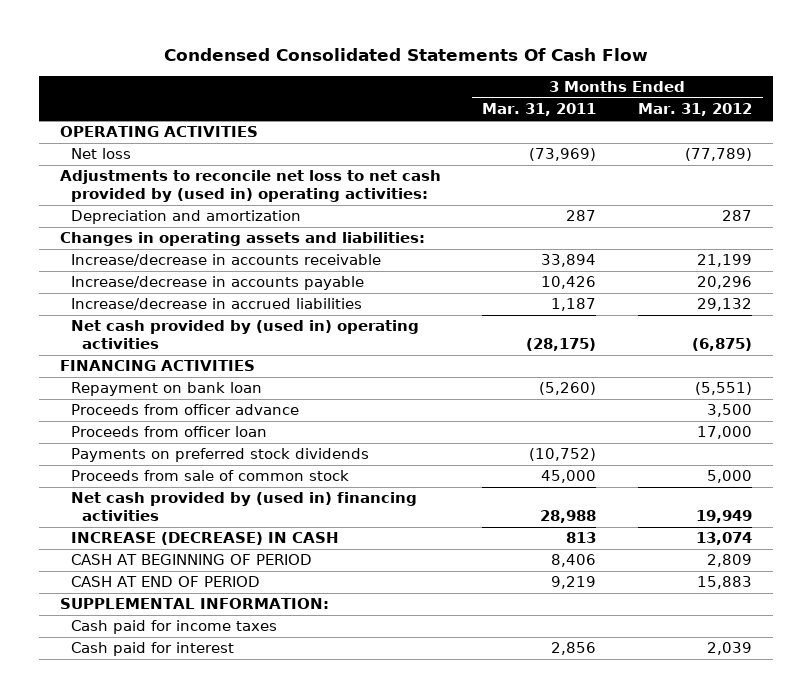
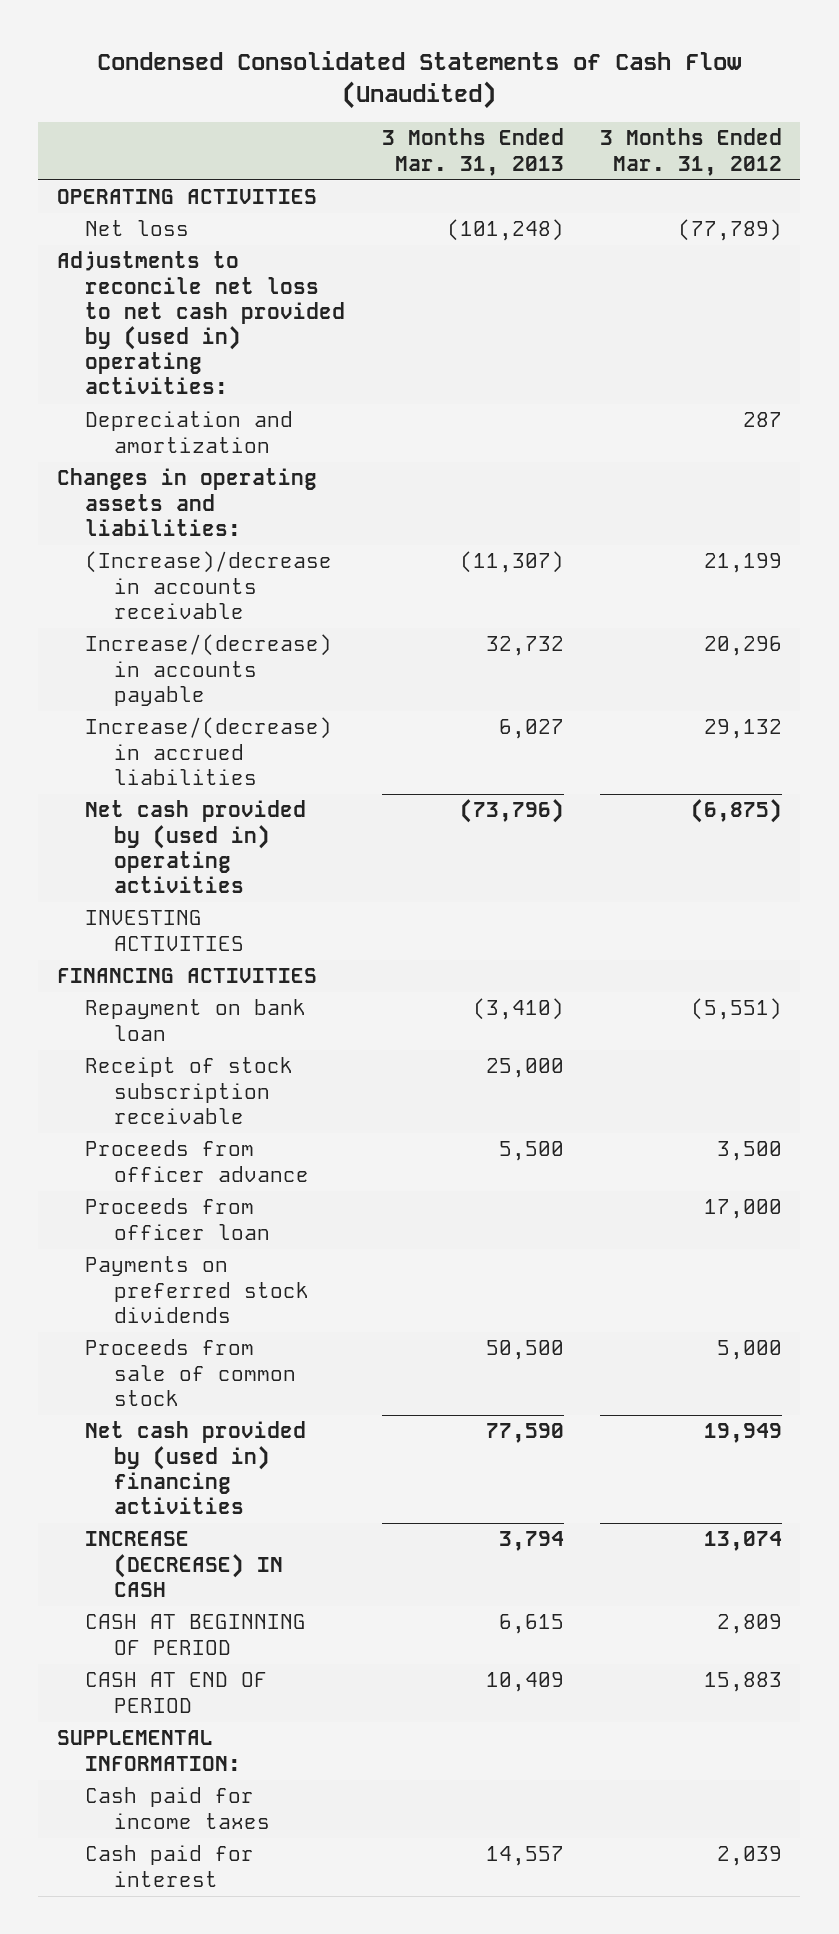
- Condensed Consolidated Statements Of Cash Flow
+ Condensed Consolidated Statements of Cash Flow (Unaudited)
- | 3 Months Ended Mar. 31, 2011 | 3 Months Ended Mar. 31, 2012
+ | 3 Months Ended Mar. 31, 2013 | 3 Months Ended Mar. 31, 2012
- Increase/decrease in accounts receivable | 33,894 | 21,199
- Increase/decrease in accounts payable | 10,426 | 20,296
- Increase/decrease in accrued liabilities | 1,187 | 29,132
+ (Increase)/decrease in accounts receivable | (11,307) | 21,199
+ Increase/(decrease) in accounts payable | 32,732 | 20,296
+ Increase/(decrease) in accrued liabilities | 6,027 | 29,132
+ INVESTING ACTIVITIES
+ Receipt of stock subscription receivable | 25,000 |

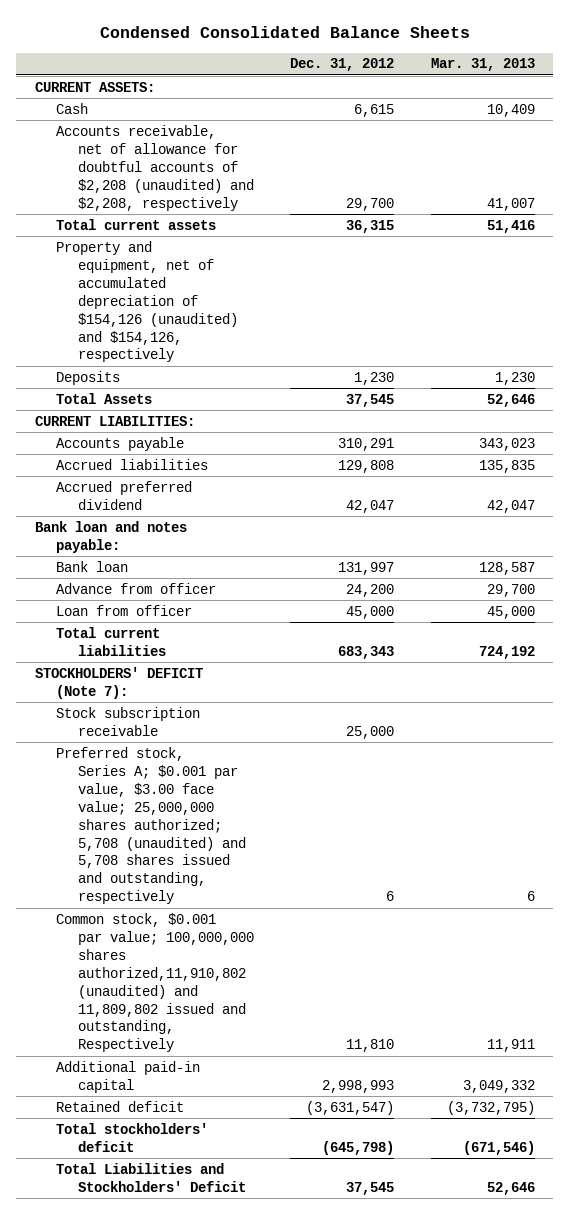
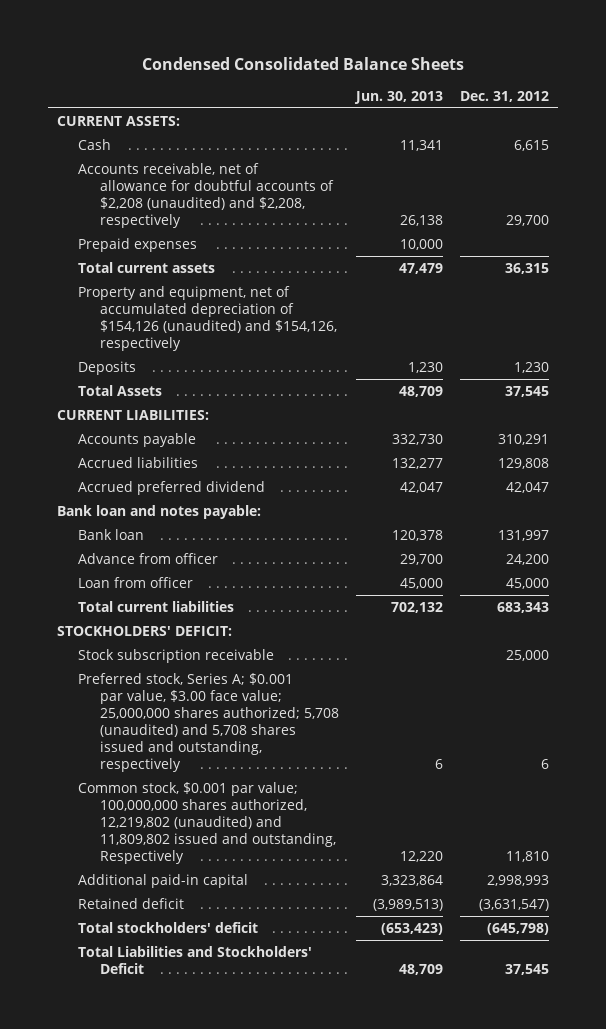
- | Dec. 31, 2012 | Mar. 31, 2013
+ | Jun. 30, 2013 | Dec. 31, 2012
+ Prepaid expenses | 10,000 |
- STOCKHOLDERS' DEFICIT (Note 7):
+ STOCKHOLDERS' DEFICIT:
- Common stock, $0.001 par value; 100,000,000 shares authorized,11,910,802 (unaudited) and 11,809,802 issued and outstanding, Respectively | 11,810 | 11,911
+ Common stock, $0.001 par value; 100,000,000 shares authorized, 12,219,802 (unaudited) and 11,809,802 issued and outstanding, Respectively | 12,220 | 11,810

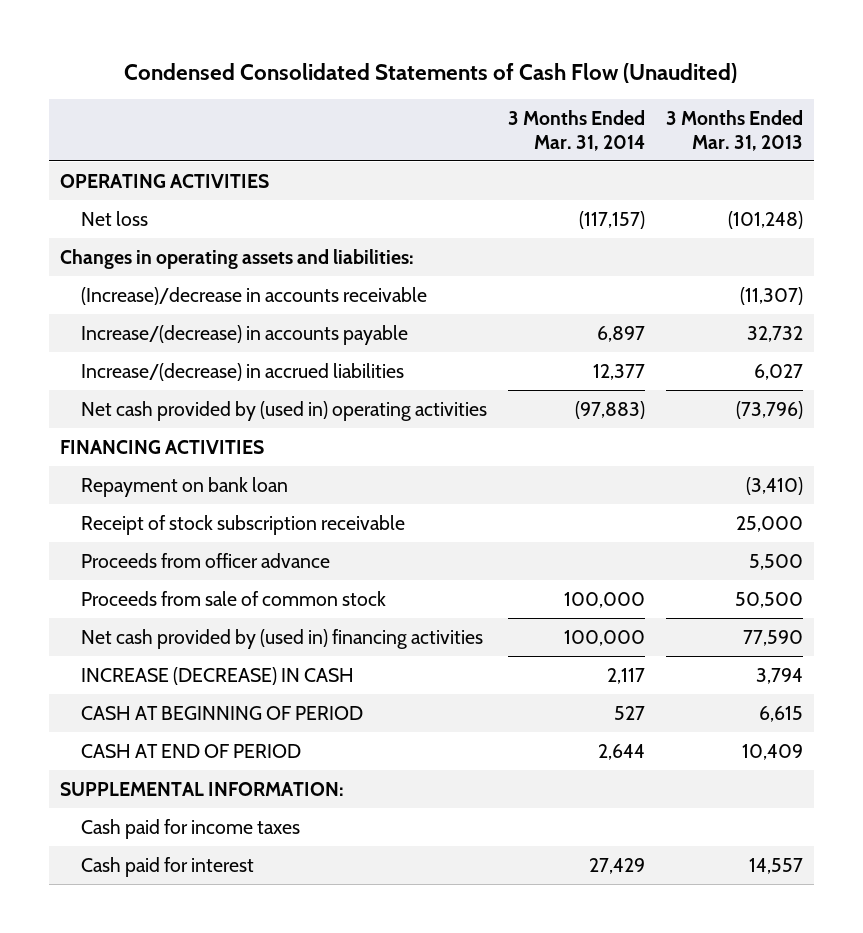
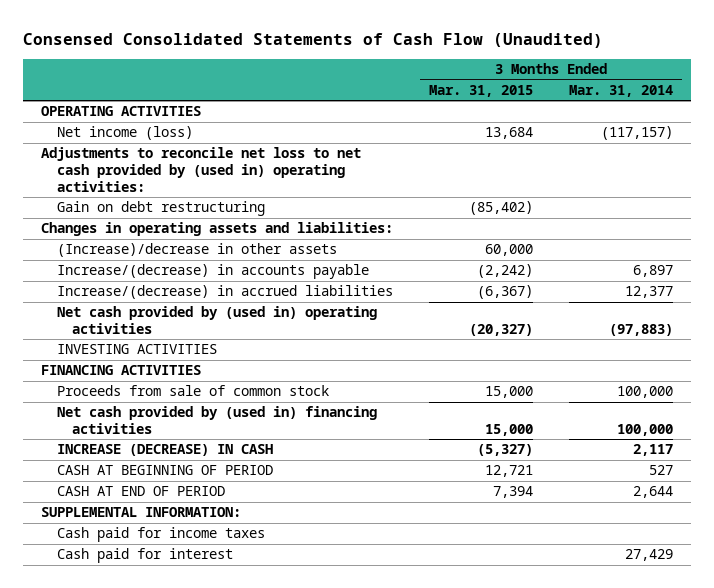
- Condensed Consolidated Statements of Cash Flow (Unaudited)
+ Consensed Consolidated Statements of Cash Flow (Unaudited)
- | 3 Months Ended Mar. 31, 2014 | 3 Months Ended Mar. 31, 2013
+ | 3 Months Ended Mar. 31, 2015 | 3 Months Ended Mar. 31, 2014
- Net loss | (117,157) | (101,248)
+ Net income (loss) | 13,684 | (117,157)
+ Adjustments to reconcile net loss to net cash provided by (used in) operating activities:
+ Gain on debt restructuring | (85,402) |
- (Increase)/decrease in accounts receivable | | (11,307)
+ (Increase)/decrease in other assets | 60,000 |
+ INVESTING ACTIVITIES
- Repayment on bank loan | | (3,410)
- Receipt of stock subscription receivable | | 25,000
- Proceeds from officer advance | | 5,500

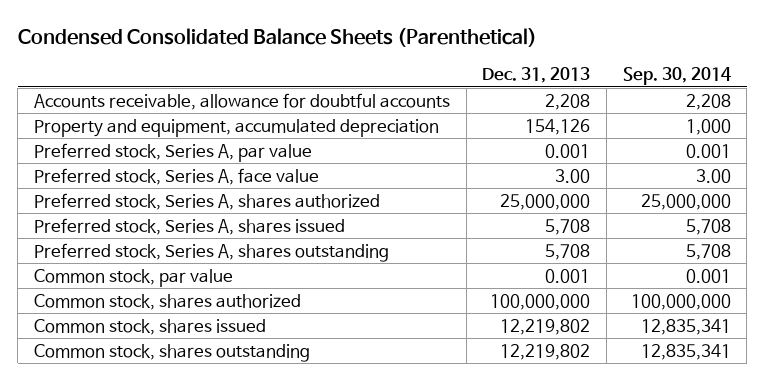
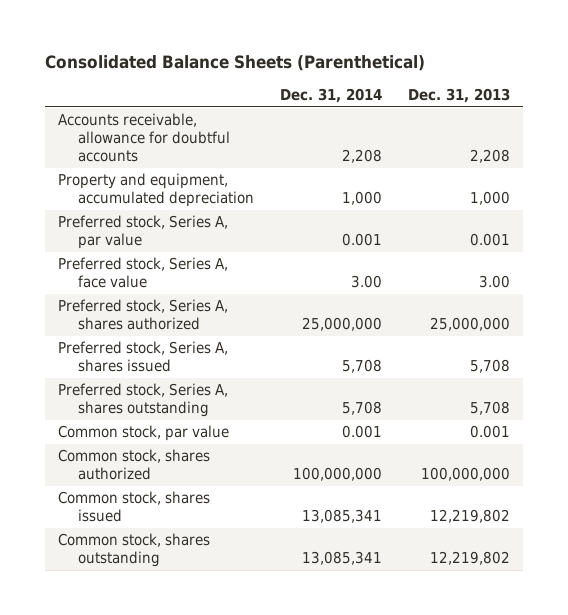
- Condensed Consolidated Balance Sheets (Parenthetical)
+ Consolidated Balance Sheets (Parenthetical)
- | Dec. 31, 2013 | Sep. 30, 2014
+ | Dec. 31, 2014 | Dec. 31, 2013
- Property and equipment, accumulated depreciation | 154,126 | 1,000
+ Property and equipment, accumulated depreciation | 1,000 | 1,000

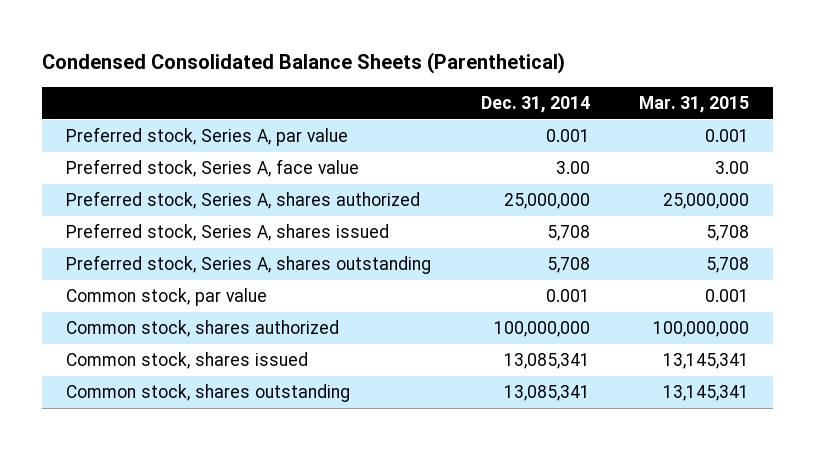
- Consolidated Balance Sheets (Parenthetical)
+ Condensed Consolidated Balance Sheets (Parenthetical)
- | Dec. 31, 2014 | Dec. 31, 2013
+ | Dec. 31, 2014 | Mar. 31, 2015
- Accounts receivable, allowance for doubtful accounts | 2,208 | 2,208
- Property and equipment, accumulated depreciation | 1,000 | 1,000

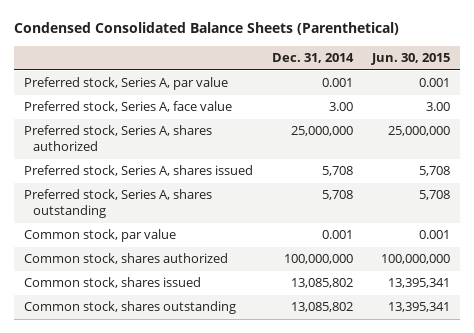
- | Dec. 31, 2014 | Mar. 31, 2015
+ | Dec. 31, 2014 | Jun. 30, 2015
- Common stock, shares issued | 13,085,341 | 13,145,341
- Common stock, shares outstanding | 13,085,341 | 13,145,341
+ Common stock, shares issued | 13,085,802 | 13,395,341
+ Common stock, shares outstanding | 13,085,802 | 13,395,341

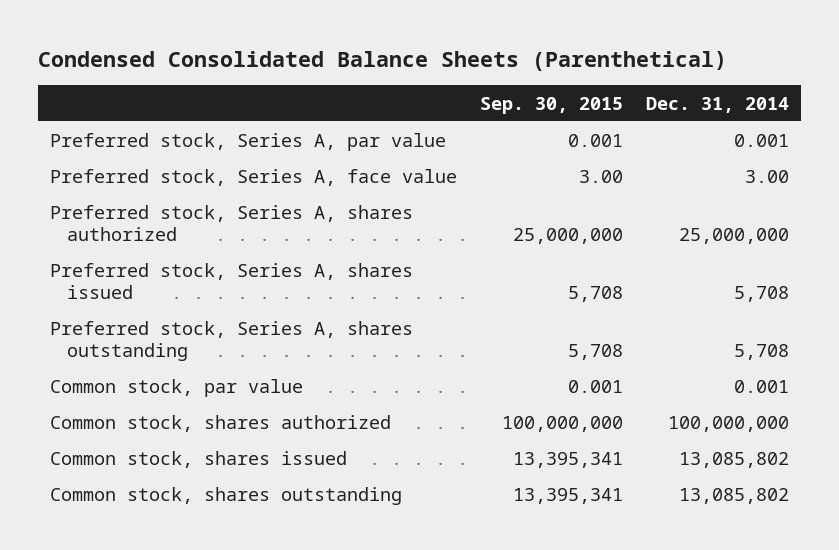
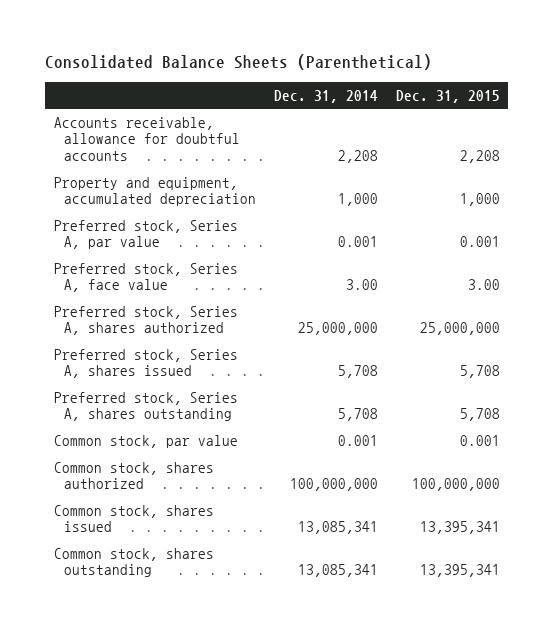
- Condensed Consolidated Balance Sheets (Parenthetical)
+ Consolidated Balance Sheets (Parenthetical)
- | Sep. 30, 2015 | Dec. 31, 2014
+ | Dec. 31, 2014 | Dec. 31, 2015
+ Accounts receivable, allowance for doubtful accounts | 2,208 | 2,208
+ Property and equipment, accumulated depreciation | 1,000 | 1,000
- Common stock, shares issued | 13,395,341 | 13,085,802
- Common stock, shares outstanding | 13,395,341 | 13,085,802
+ Common stock, shares issued | 13,085,341 | 13,395,341
+ Common stock, shares outstanding | 13,085,341 | 13,395,341

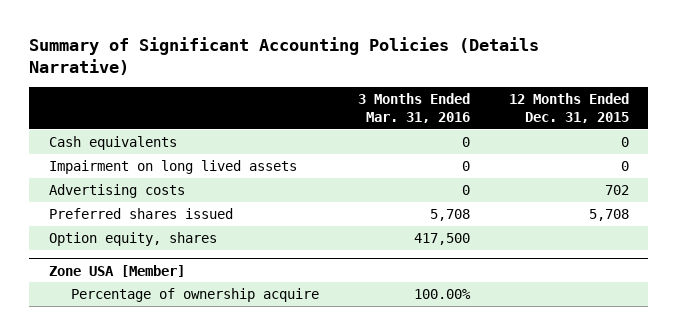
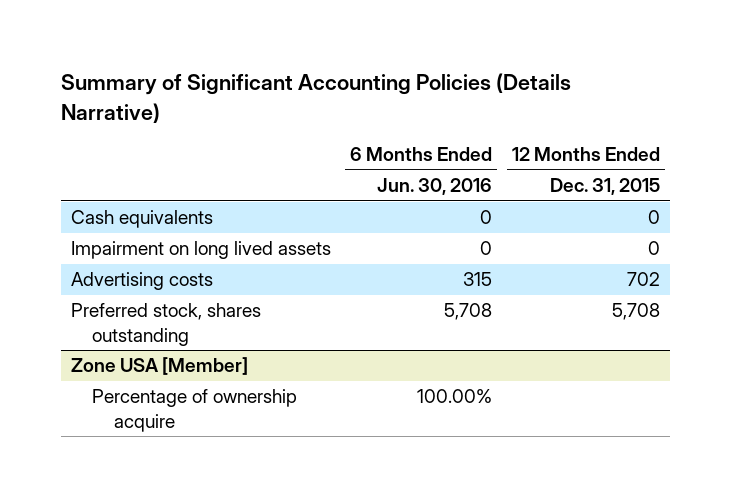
- | 3 Months Ended Mar. 31, 2016 | 12 Months Ended Dec. 31, 2015
+ | 6 Months Ended Jun. 30, 2016 | 12 Months Ended Dec. 31, 2015
- Preferred shares issued | 5,708 | 5,708
- Option equity, shares | 417,500 |
+ Preferred stock, shares outstanding | 5,708 | 5,708

